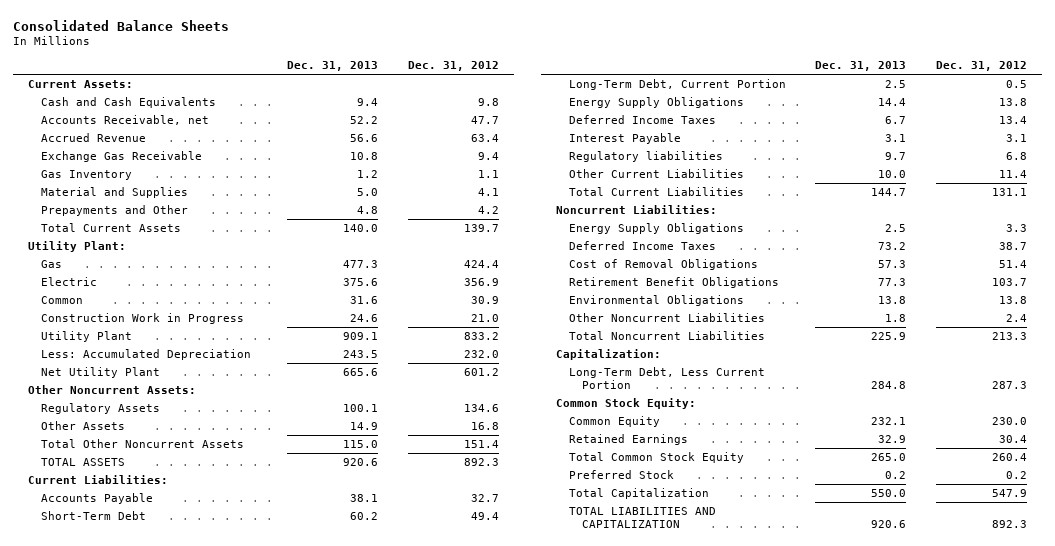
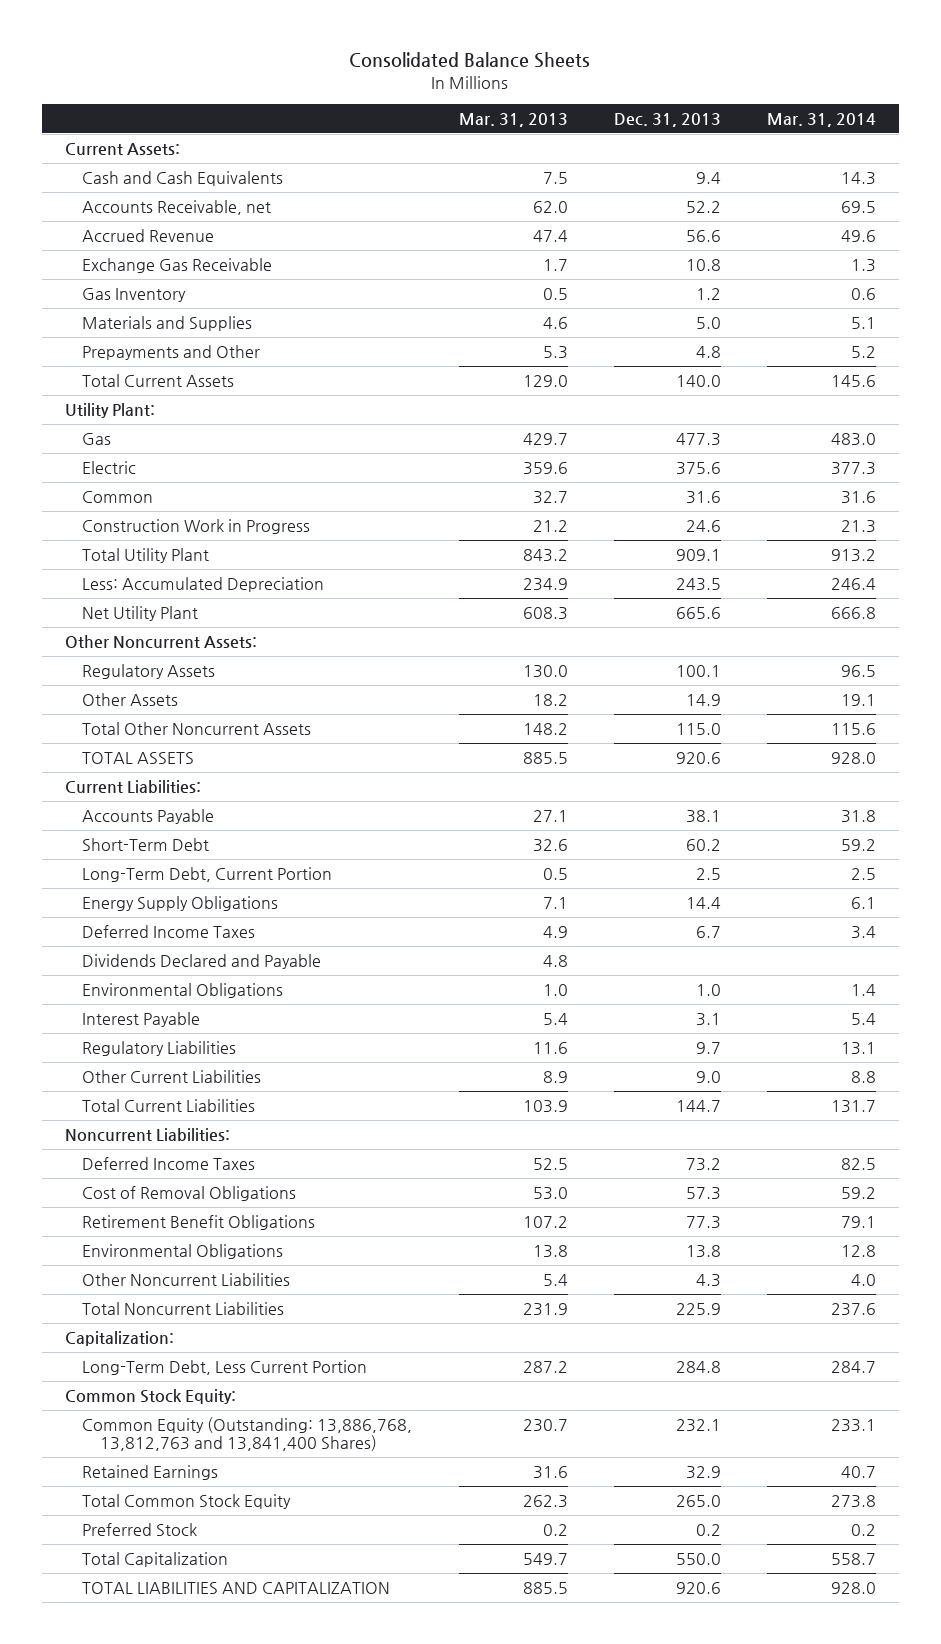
- | Dec. 31, 2013 | Dec. 31, 2012
+ | Mar. 31, 2013 | Dec. 31, 2013 | Mar. 31, 2014
- Material and Supplies | 5.0 | 4.1
+ Materials and Supplies | 4.6 | 5.0 | 5.1
- Utility Plant | 909.1 | 833.2
+ Total Utility Plant | 843.2 | 909.1 | 913.2
+ Dividends Declared and Payable | 4.8 | |
+ Environmental Obligations | 1.0 | 1.0 | 1.4
- Regulatory liabilities | 9.7 | 6.8
- Other Current Liabilities | 10.0 | 11.4
+ Regulatory Liabilities | 11.6 | 9.7 | 13.1
+ Other Current Liabilities | 8.9 | 9.0 | 8.8
- Energy Supply Obligations | 2.5 | 3.3
- Other Noncurrent Liabilities | 1.8 | 2.4
+ Other Noncurrent Liabilities | 5.4 | 4.3 | 4.0
- Common Equity | 232.1 | 230.0
+ Common Equity (Outstanding: 13,886,768, 13,812,763 and 13,841,400 Shares) | 230.7 | 232.1 | 233.1

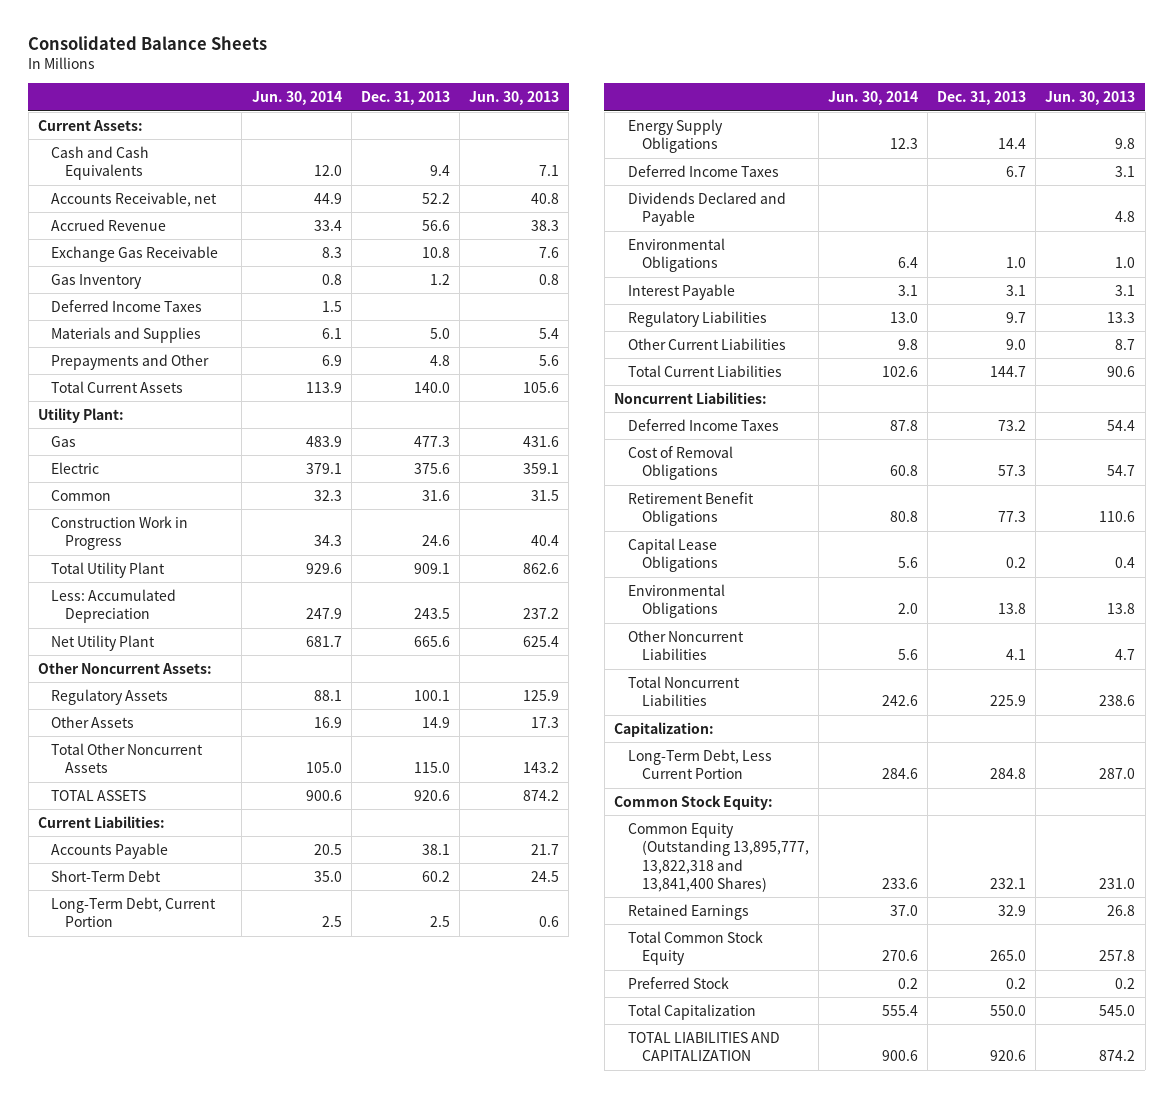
- | Mar. 31, 2013 | Dec. 31, 2013 | Mar. 31, 2014
+ | Jun. 30, 2014 | Dec. 31, 2013 | Jun. 30, 2013
+ Deferred Income Taxes | 1.5 | |
+ Capital Lease Obligations | 5.6 | 0.2 | 0.4
- Other Noncurrent Liabilities | 5.4 | 4.3 | 4.0
+ Other Noncurrent Liabilities | 5.6 | 4.1 | 4.7
- Common Equity (Outstanding: 13,886,768, 13,812,763 and 13,841,400 Shares) | 230.7 | 232.1 | 233.1
+ Common Equity (Outstanding 13,895,777, 13,822,318 and 13,841,400 Shares) | 233.6 | 232.1 | 231.0

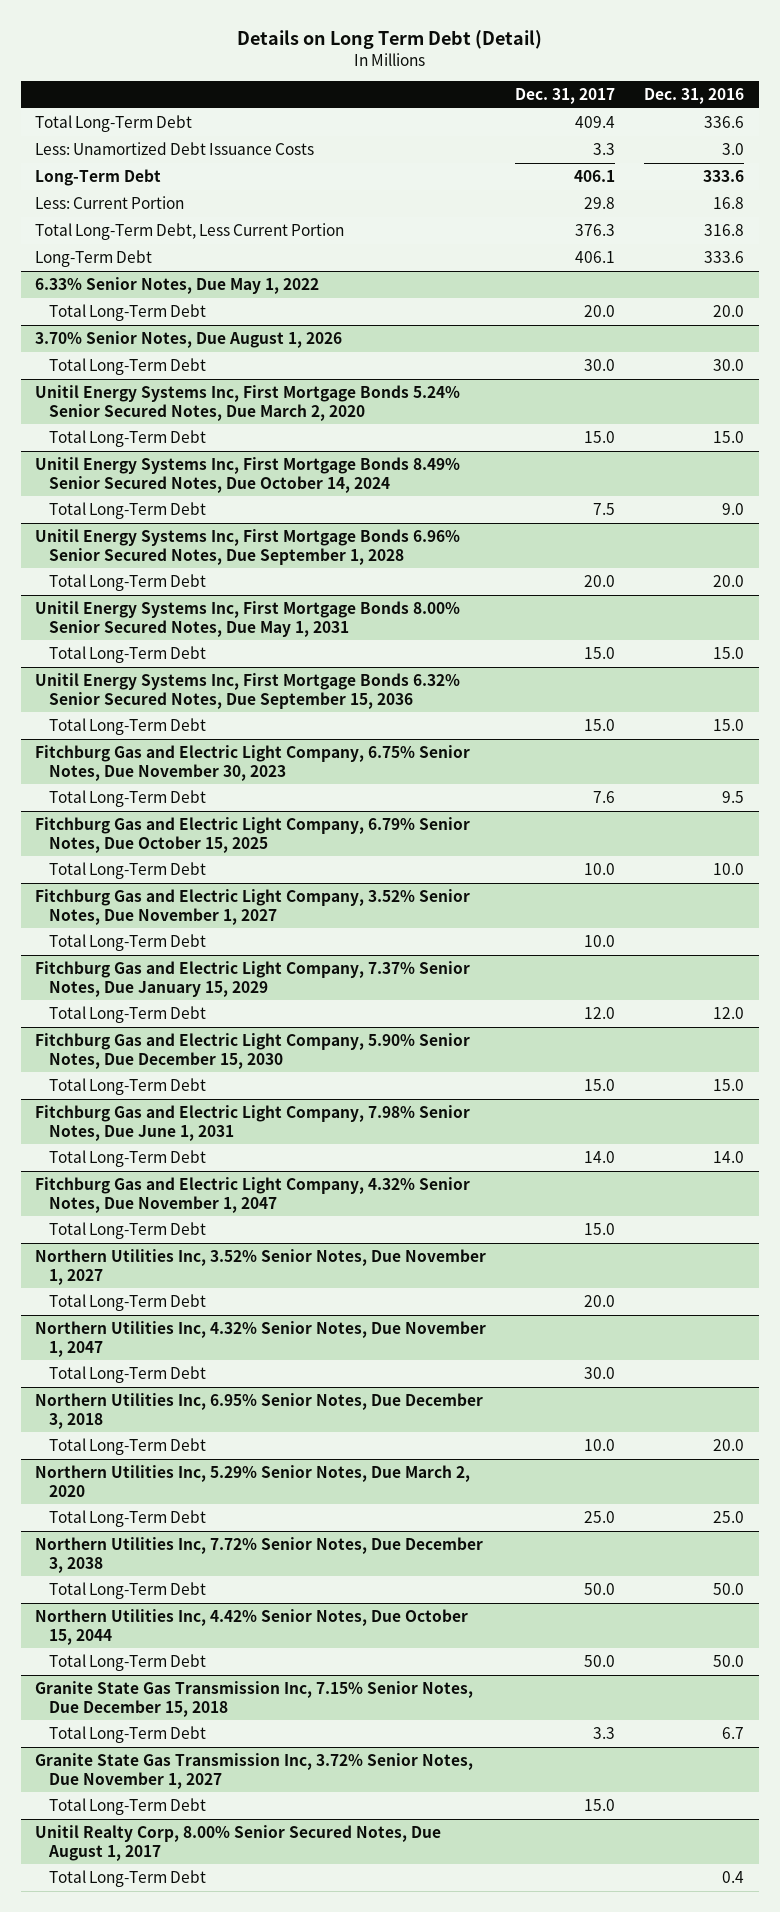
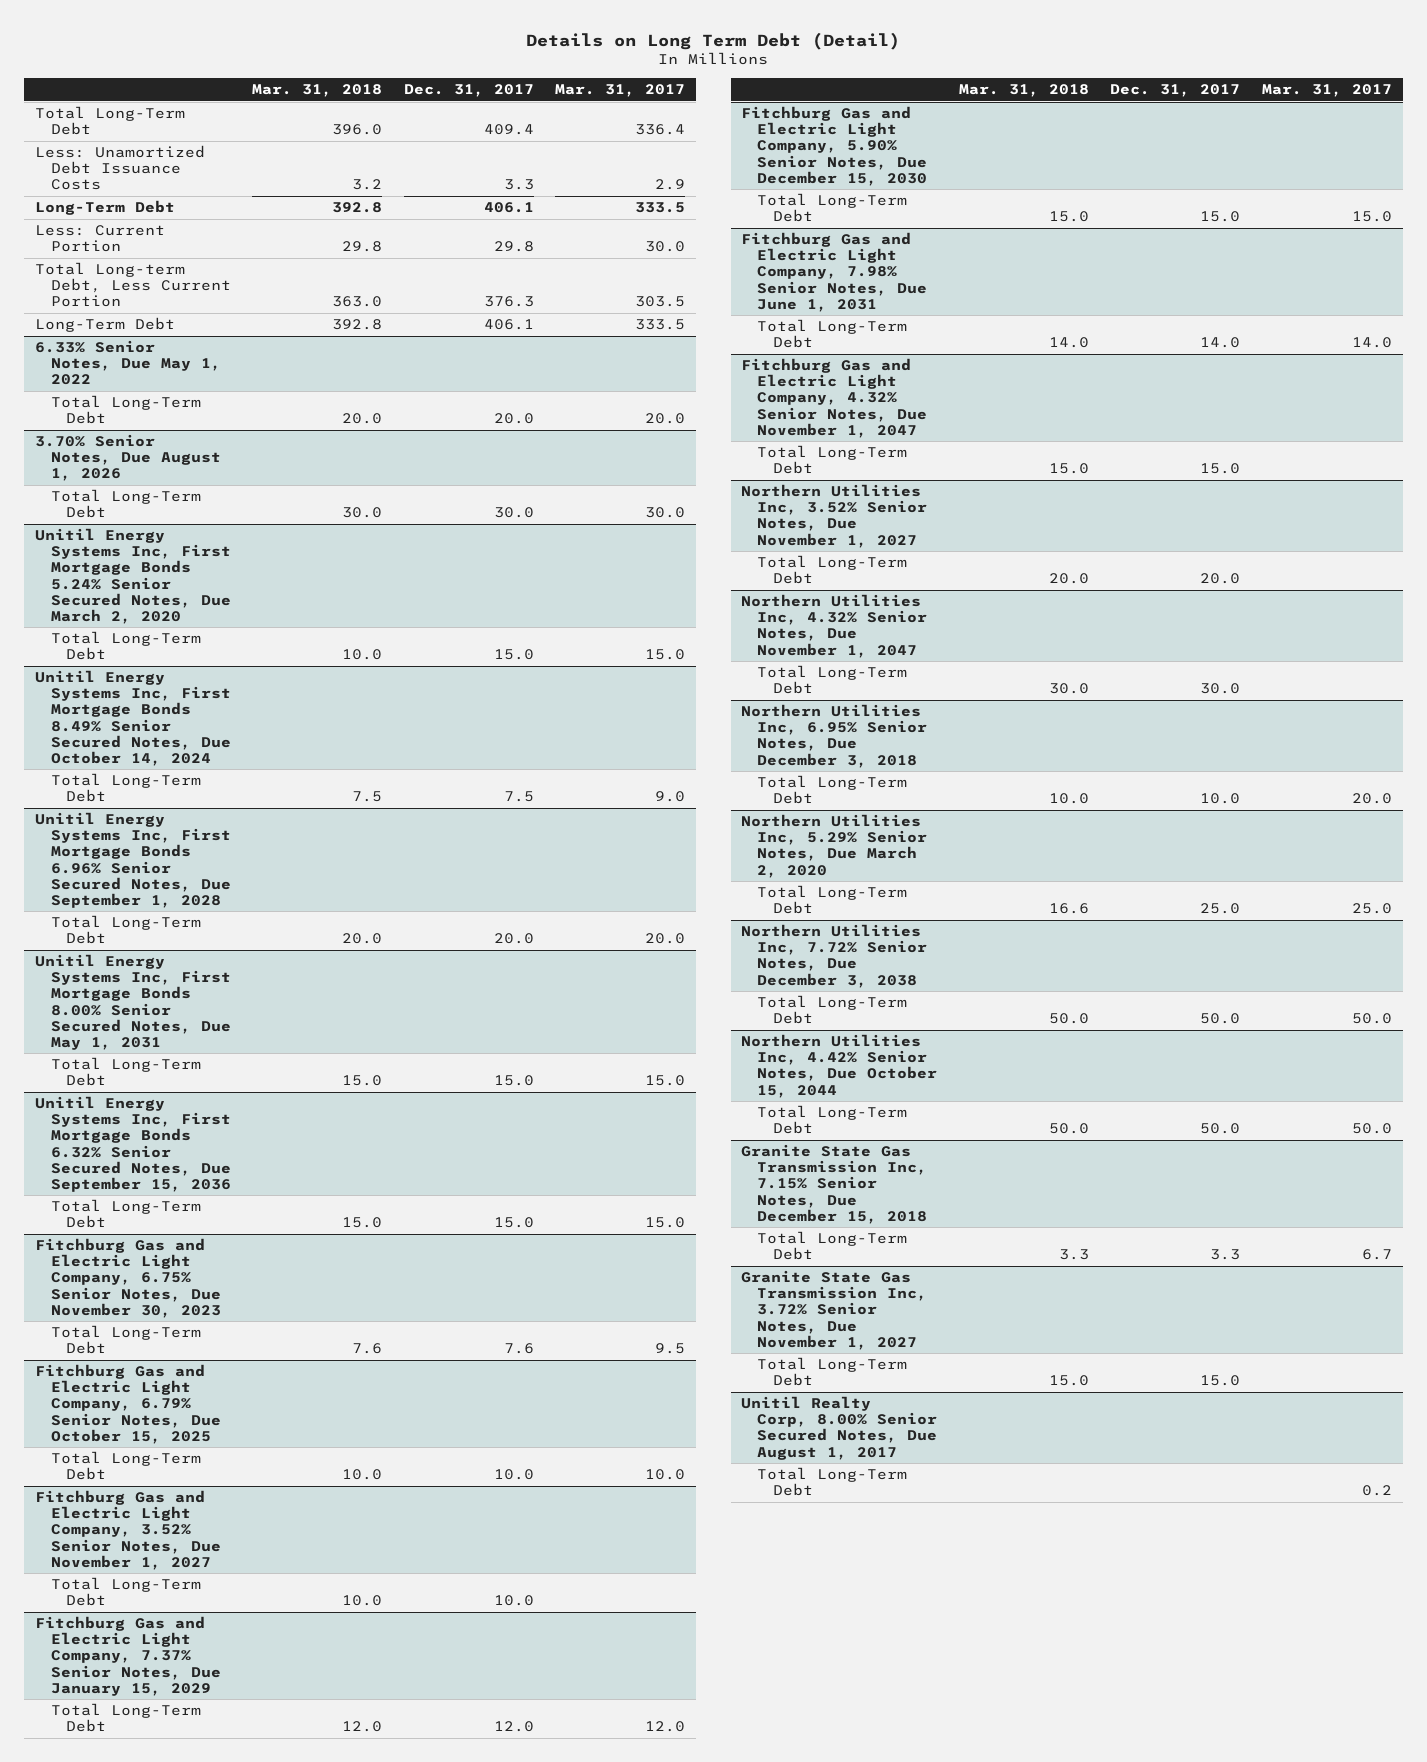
- | Dec. 31, 2017 | Dec. 31, 2016
+ | Mar. 31, 2018 | Dec. 31, 2017 | Mar. 31, 2017
- Total Long-Term Debt, Less Current Portion | 376.3 | 316.8
+ Total Long-term Debt, Less Current Portion | 363.0 | 376.3 | 303.5

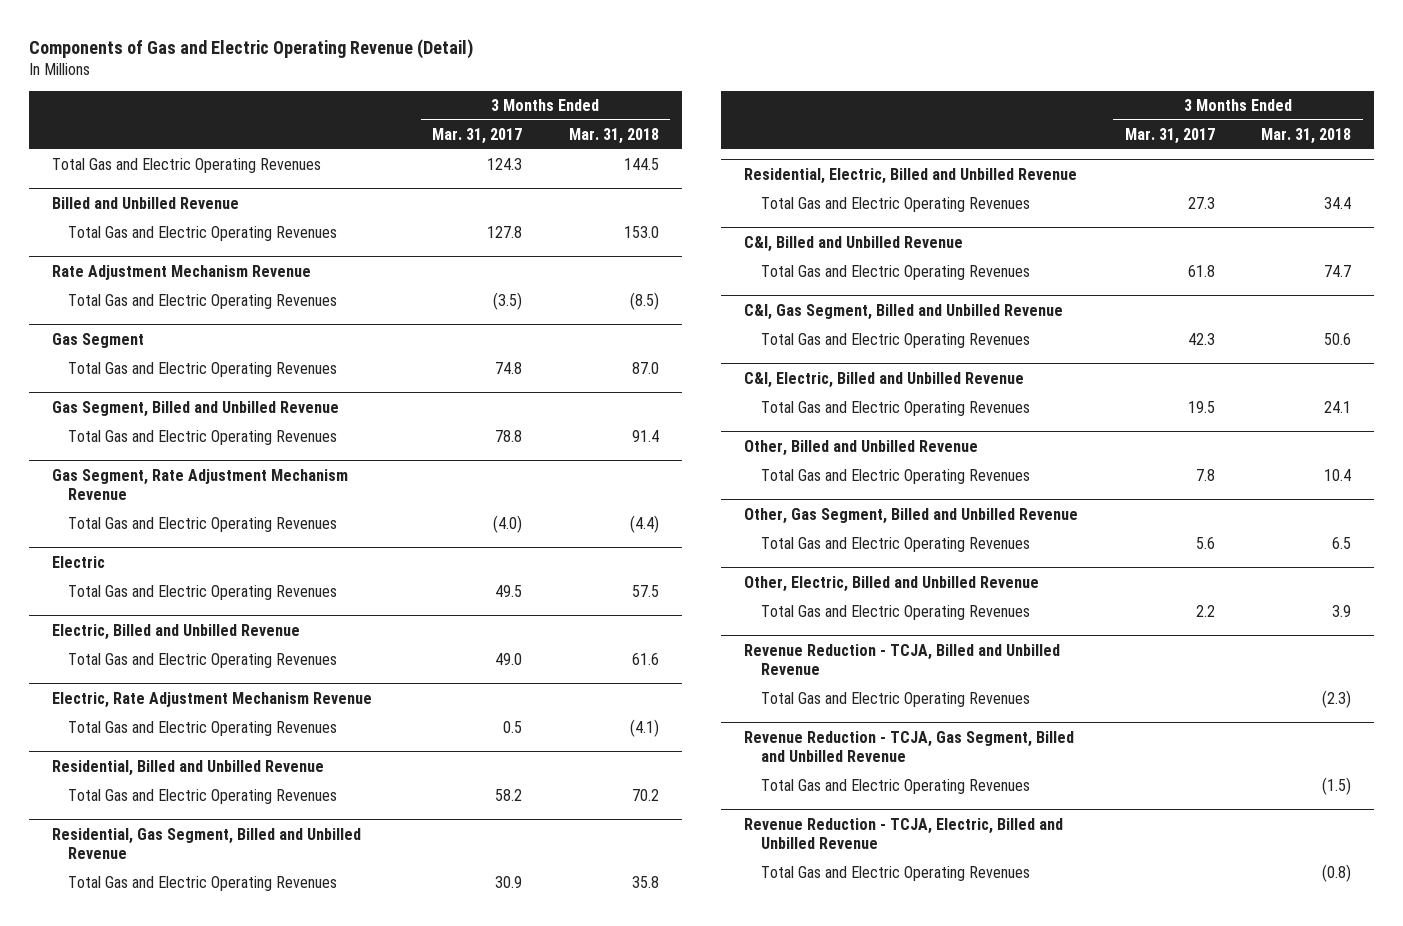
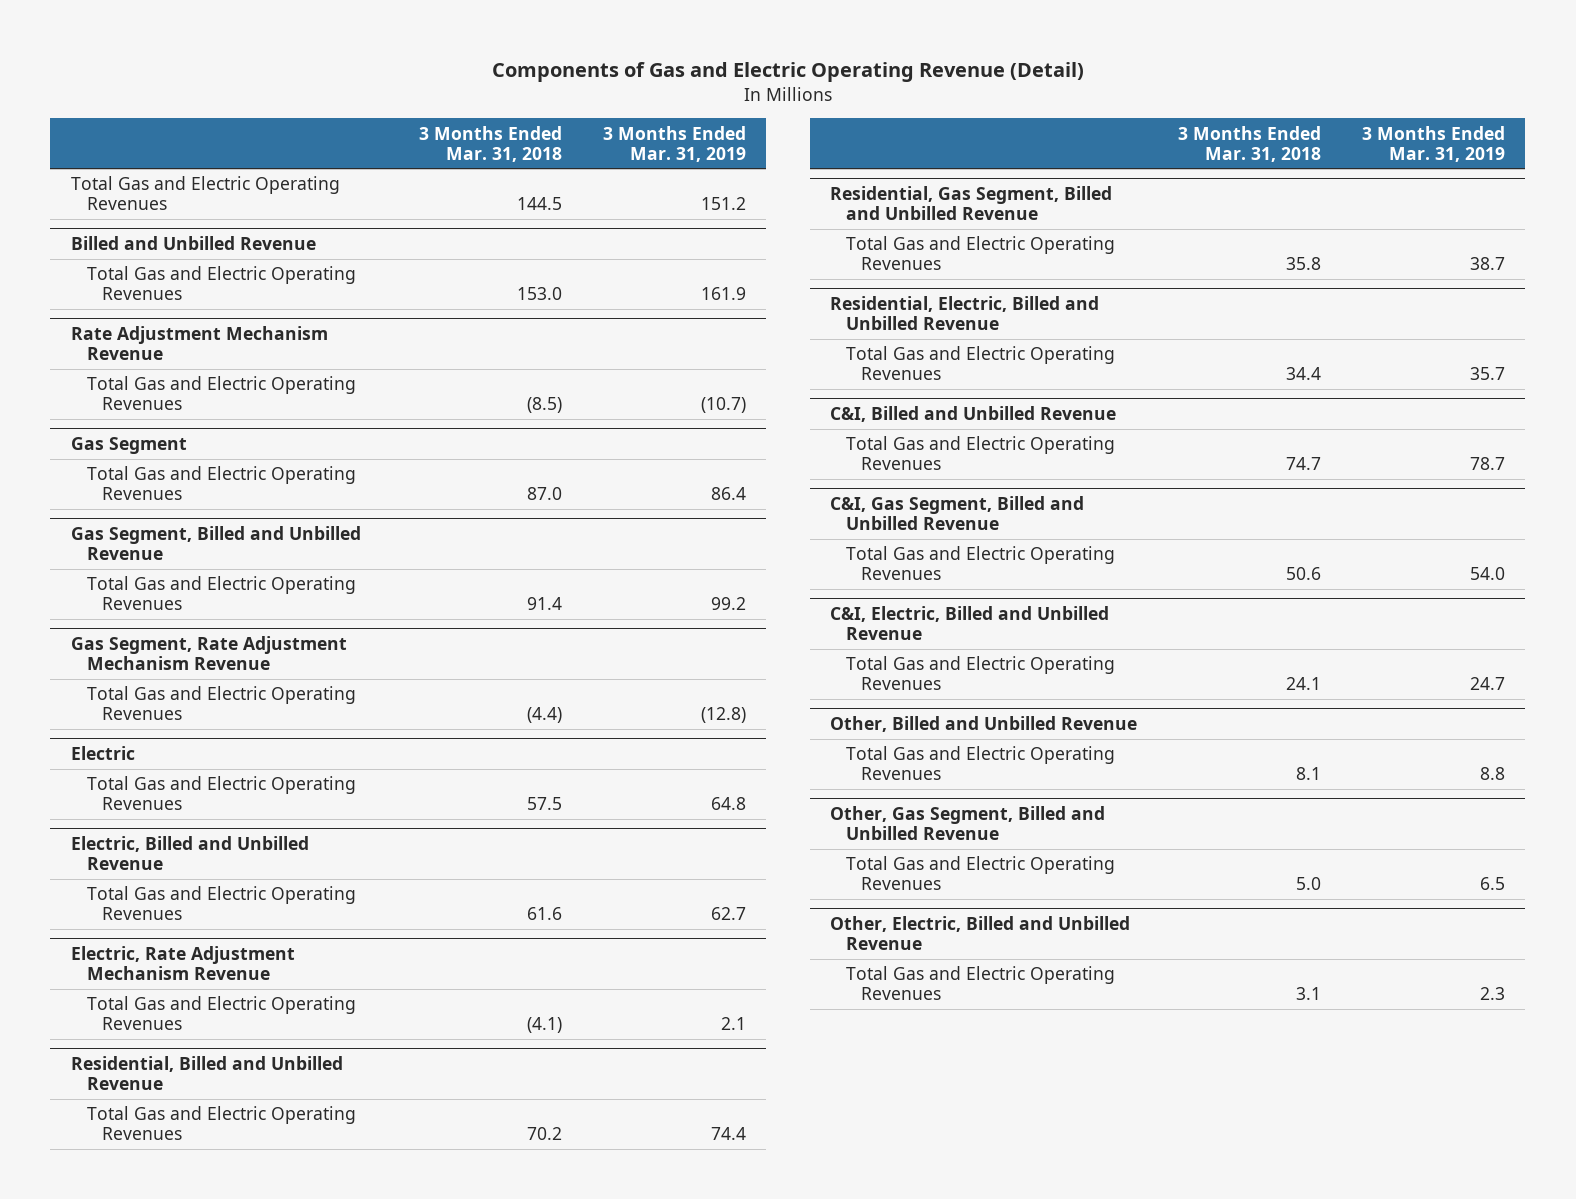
- | 3 Months Ended Mar. 31, 2017 | 3 Months Ended Mar. 31, 2018
+ | 3 Months Ended Mar. 31, 2018 | 3 Months Ended Mar. 31, 2019
@ Other, Billed and Unbilled Revenue
- Total Gas and Electric Operating Revenues | 7.8 | 10.4
+ Total Gas and Electric Operating Revenues | 8.1 | 8.8
@ Other, Gas Segment, Billed and Unbilled Revenue
- Total Gas and Electric Operating Revenues | 5.6 | 6.5
+ Total Gas and Electric Operating Revenues | 5.0 | 6.5
@ Other, Electric, Billed and Unbilled Revenue
- Total Gas and Electric Operating Revenues | 2.2 | 3.9
- Revenue Reduction - TCJA, Billed and Unbilled Revenue
- Total Gas and Electric Operating Revenues | | (2.3)
- Revenue Reduction - TCJA, Gas Segment, Billed and Unbilled Revenue
- Total Gas and Electric Operating Revenues | | (1.5)
- Revenue Reduction - TCJA, Electric, Billed and Unbilled Revenue
- Total Gas and Electric Operating Revenues | | (0.8)
@ Other, Electric, Billed and Unbilled Revenue
+ Total Gas and Electric Operating Revenues | 3.1 | 2.3

